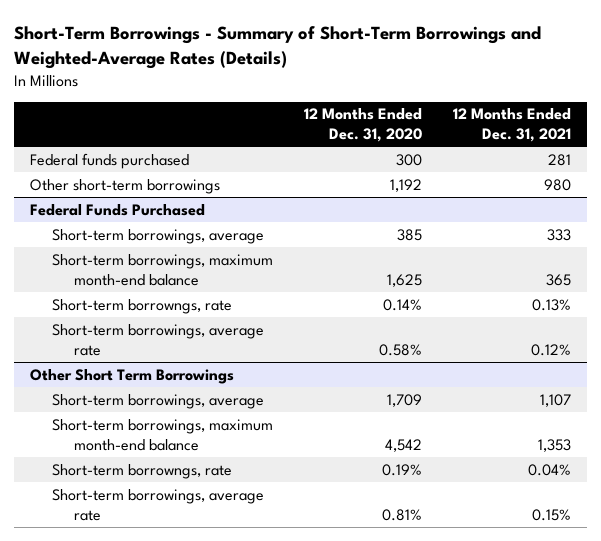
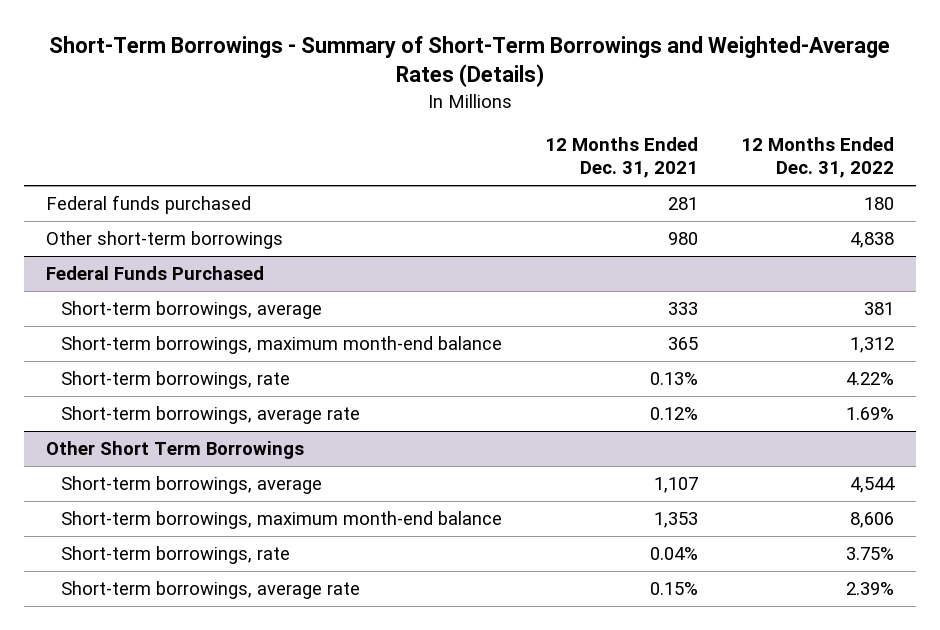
- | 12 Months Ended Dec. 31, 2020 | 12 Months Ended Dec. 31, 2021
+ | 12 Months Ended Dec. 31, 2021 | 12 Months Ended Dec. 31, 2022
@ Federal Funds Purchased
- Short-term borrowngs, rate | 0.14% | 0.13%
+ Short-term borrowings, rate | 0.13% | 4.22%
@ Other Short Term Borrowings
- Short-term borrowngs, rate | 0.19% | 0.04%
+ Short-term borrowings, rate | 0.04% | 3.75%

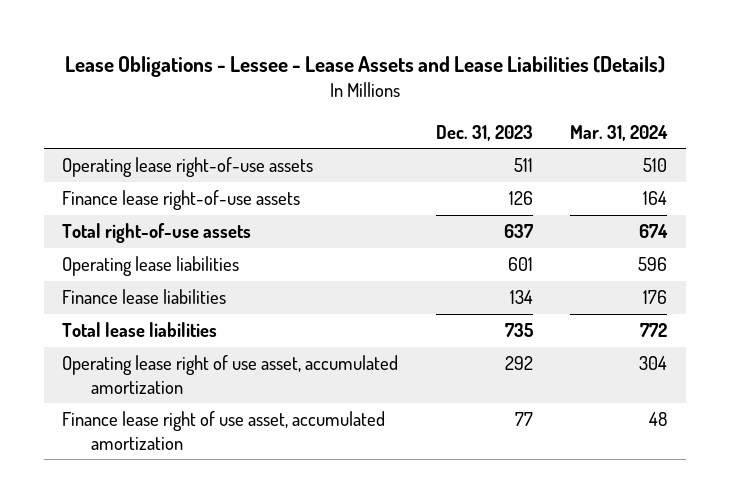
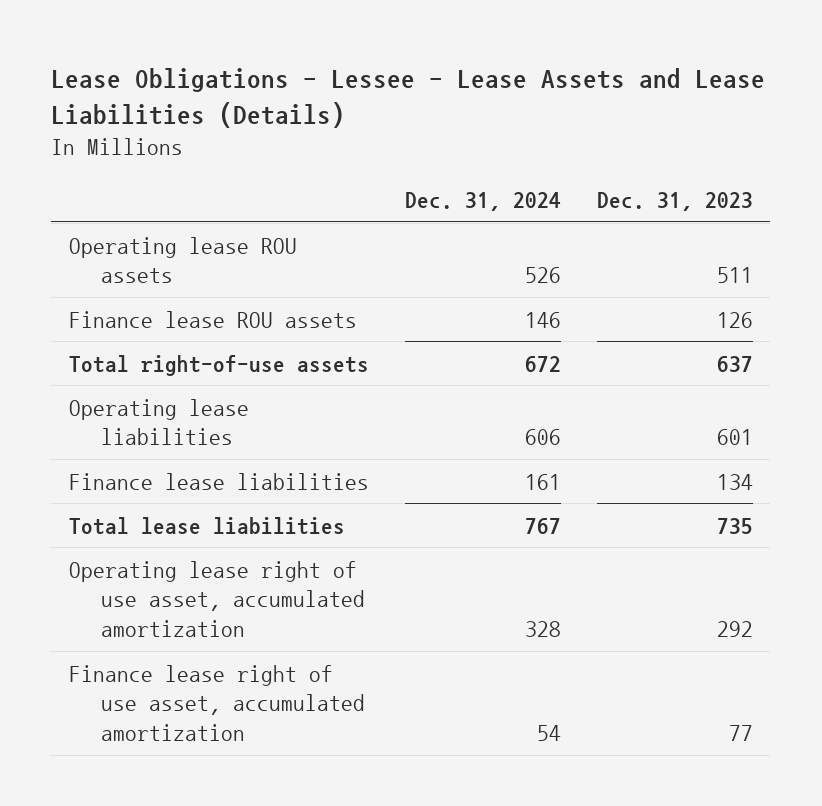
- | Dec. 31, 2023 | Mar. 31, 2024
+ | Dec. 31, 2024 | Dec. 31, 2023
- Operating lease right-of-use assets | 511 | 510
- Finance lease right-of-use assets | 126 | 164
+ Operating lease ROU assets | 526 | 511
+ Finance lease ROU assets | 146 | 126

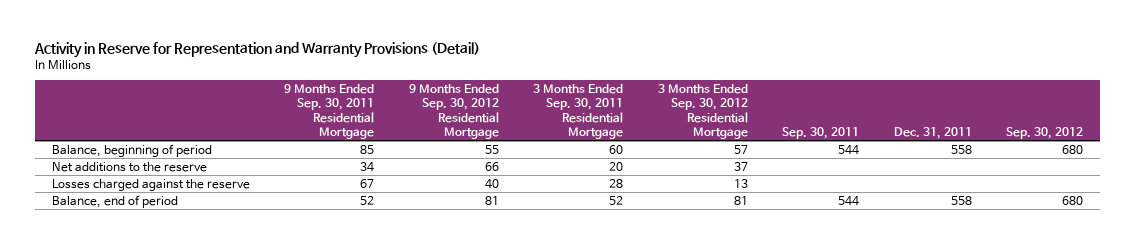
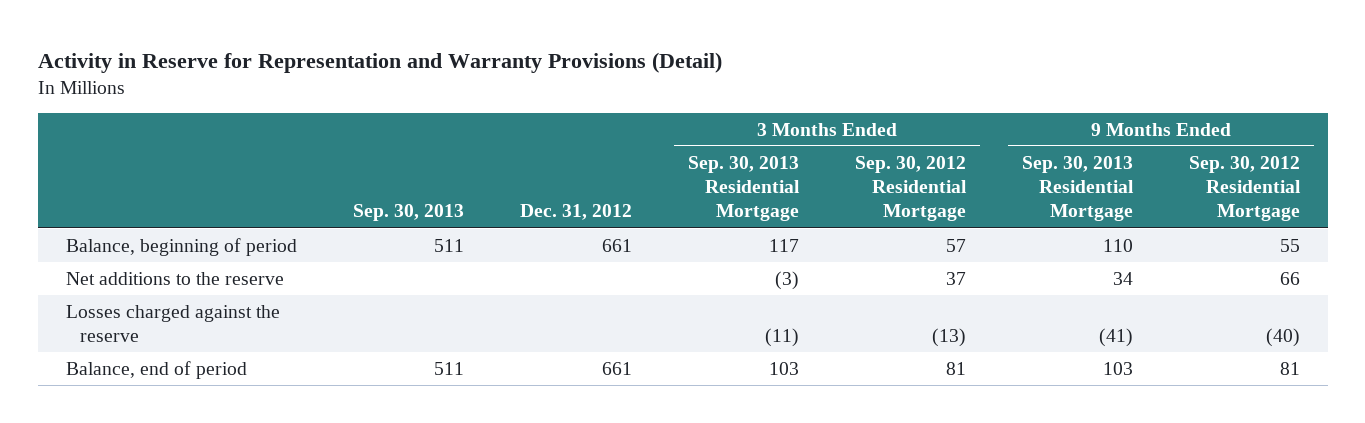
- | 9 Months Ended Sep. 30, 2011 Residential Mortgage | 9 Months Ended Sep. 30, 2012 Residential Mortgage | 3 Months Ended Sep. 30, 2011 Residential Mortgage | 3 Months Ended Sep. 30, 2012 Residential Mortgage | Sep. 30, 2011 | Dec. 31, 2011 | Sep. 30, 2012
+ | Sep. 30, 2013 | Dec. 31, 2012 | 3 Months Ended Sep. 30, 2013 Residential Mortgage | 3 Months Ended Sep. 30, 2012 Residential Mortgage | 9 Months Ended Sep. 30, 2013 Residential Mortgage | 9 Months Ended Sep. 30, 2012 Residential Mortgage
- Losses charged against the reserve | 67 | 40 | 28 | 13 | | |
+ Losses charged against the reserve | | | (11) | (13) | (41) | (40)

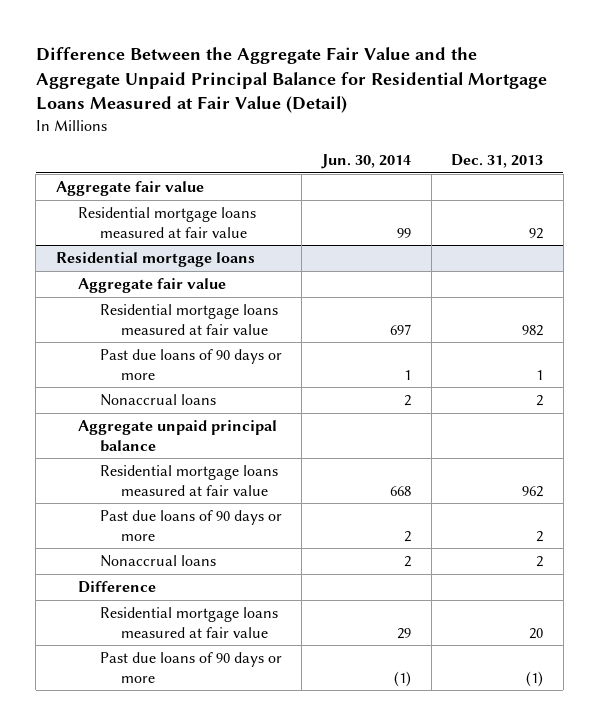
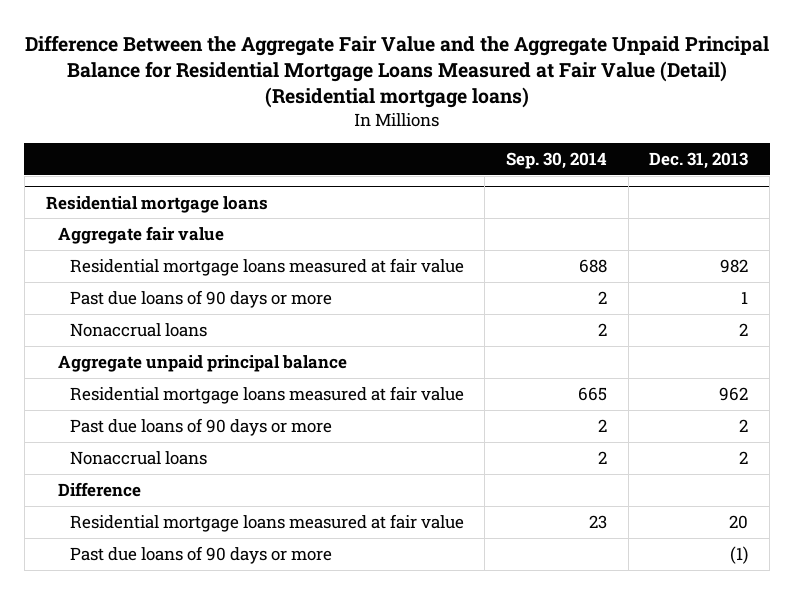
- Difference Between the Aggregate Fair Value and the Aggregate Unpaid Principal Balance for Residential Mortgage Loans Measured at Fair Value (Detail)
+ Difference Between the Aggregate Fair Value and the Aggregate Unpaid Principal Balance for Residential Mortgage Loans Measured at Fair Value (Detail) (Residential mortgage loans)
- | Jun. 30, 2014 | Dec. 31, 2013
+ | Sep. 30, 2014 | Dec. 31, 2013
- Aggregate fair value
- Residential mortgage loans measured at fair value | 99 | 92

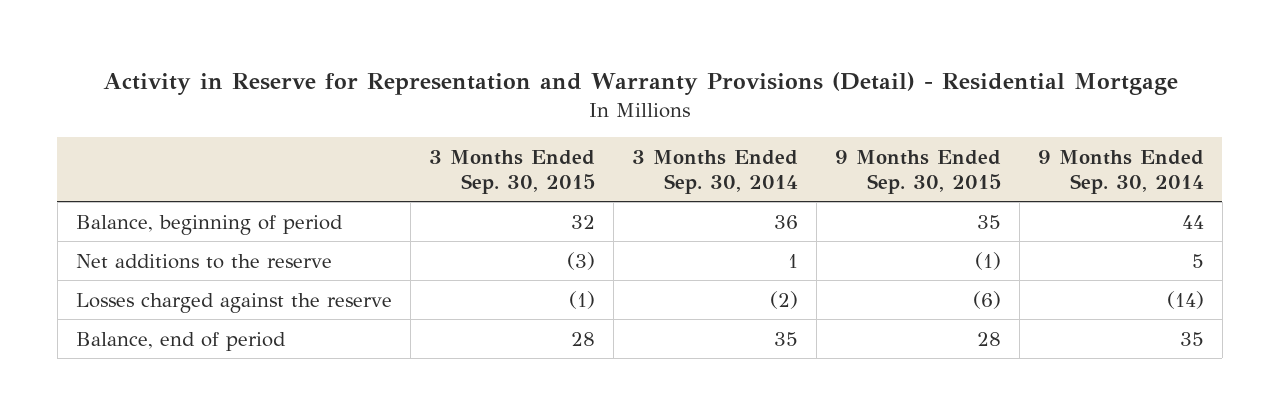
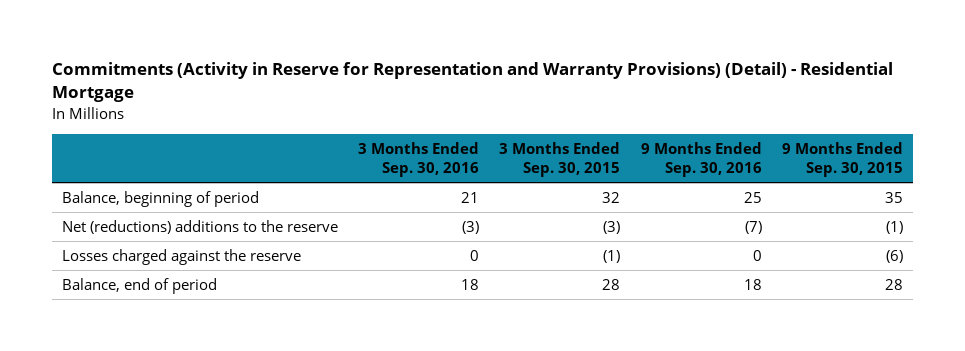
- Activity in Reserve for Representation and Warranty Provisions (Detail) - Residential Mortgage
+ Commitments (Activity in Reserve for Representation and Warranty Provisions) (Detail) - Residential Mortgage
- | 3 Months Ended Sep. 30, 2015 | 3 Months Ended Sep. 30, 2014 | 9 Months Ended Sep. 30, 2015 | 9 Months Ended Sep. 30, 2014
+ | 3 Months Ended Sep. 30, 2016 | 3 Months Ended Sep. 30, 2015 | 9 Months Ended Sep. 30, 2016 | 9 Months Ended Sep. 30, 2015
- Net additions to the reserve | (3) | 1 | (1) | 5
+ Net (reductions) additions to the reserve | (3) | (3) | (7) | (1)

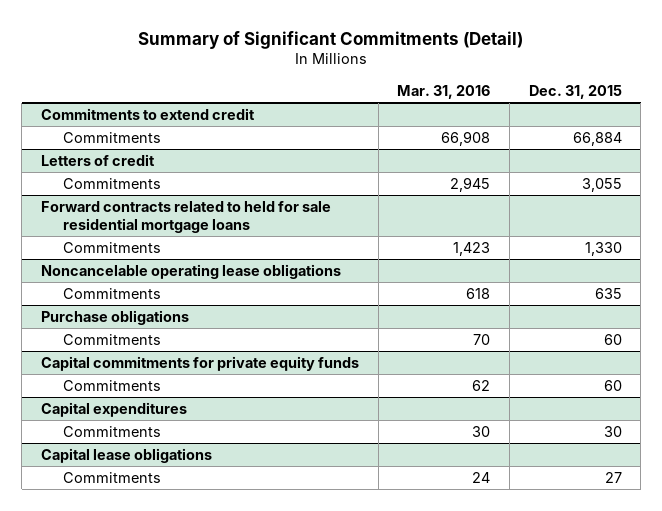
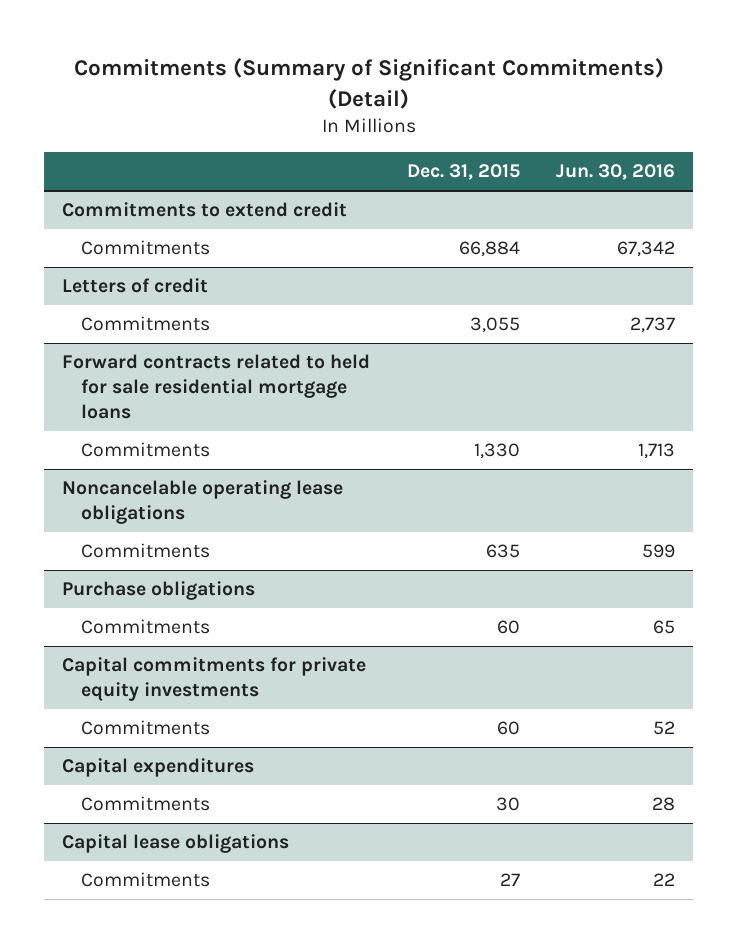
- Summary of Significant Commitments (Detail)
+ Commitments (Summary of Significant Commitments) (Detail)
- | Mar. 31, 2016 | Dec. 31, 2015
+ | Dec. 31, 2015 | Jun. 30, 2016
- Capital commitments for private equity funds
+ Capital commitments for private equity investments

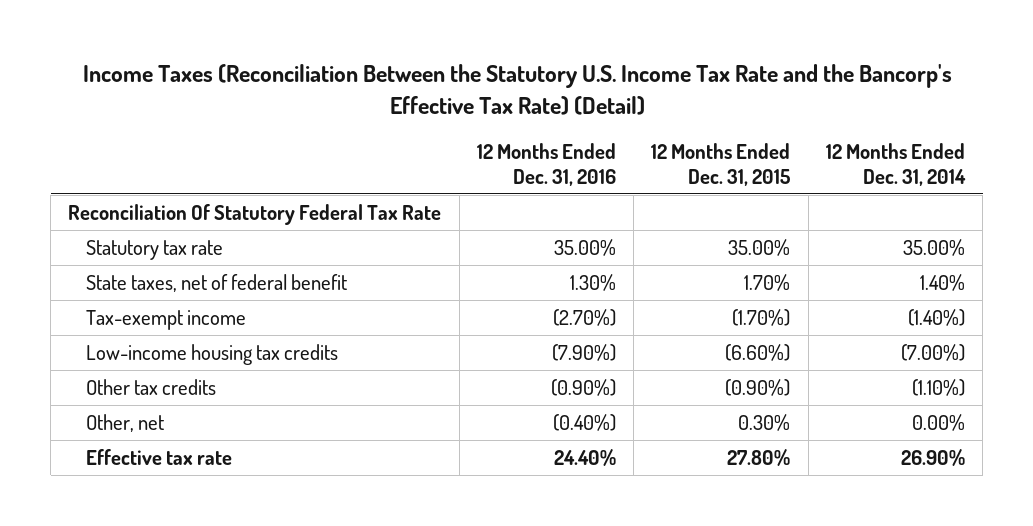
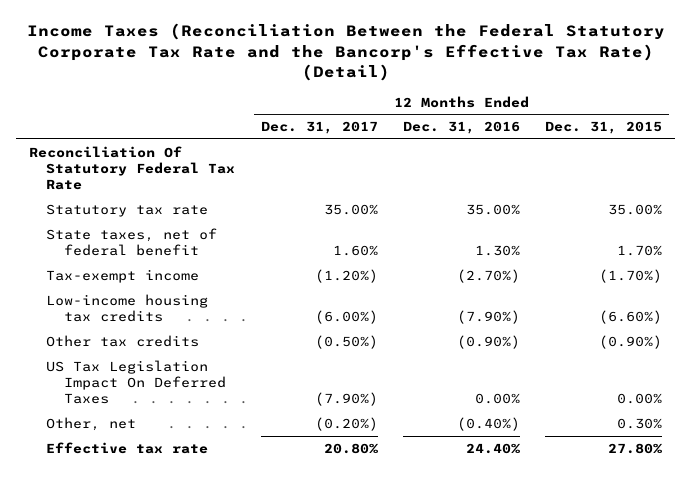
- Income Taxes (Reconciliation Between the Statutory U.S. Income Tax Rate and the Bancorp's Effective Tax Rate) (Detail)
+ Income Taxes (Reconciliation Between the Federal Statutory Corporate Tax Rate and the Bancorp's Effective Tax Rate) (Detail)
- | 12 Months Ended Dec. 31, 2016 | 12 Months Ended Dec. 31, 2015 | 12 Months Ended Dec. 31, 2014
+ | 12 Months Ended Dec. 31, 2017 | 12 Months Ended Dec. 31, 2016 | 12 Months Ended Dec. 31, 2015
+ US Tax Legislation Impact On Deferred Taxes | (7.90%) | 0.00% | 0.00%

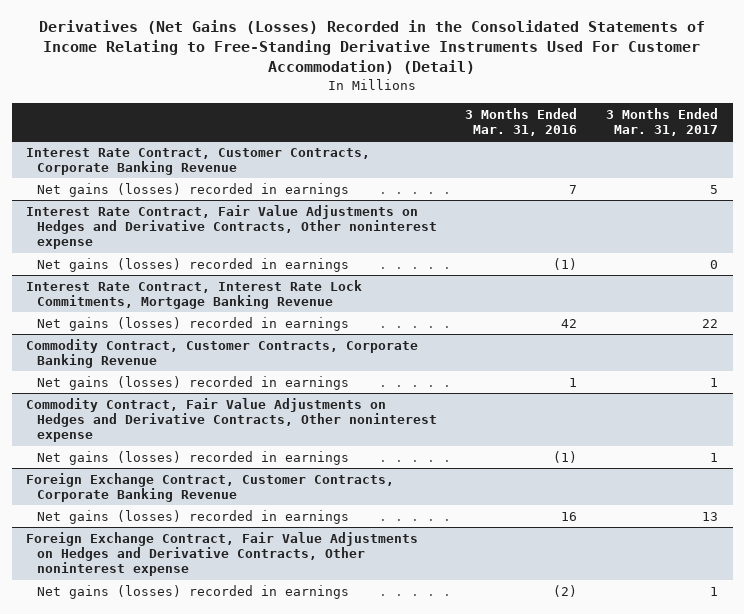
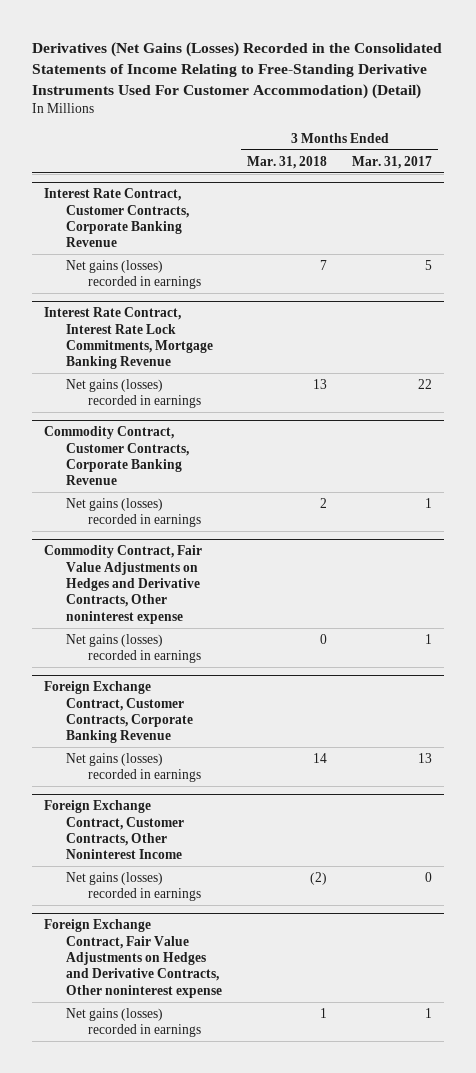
- | 3 Months Ended Mar. 31, 2016 | 3 Months Ended Mar. 31, 2017
+ | 3 Months Ended Mar. 31, 2018 | 3 Months Ended Mar. 31, 2017
- Interest Rate Contract, Fair Value Adjustments on Hedges and Derivative Contracts, Other noninterest expense
- Net gains (losses) recorded in earnings | (1) | 0
+ Foreign Exchange Contract, Customer Contracts, Other Noninterest Income
+ Net gains (losses) recorded in earnings | (2) | 0

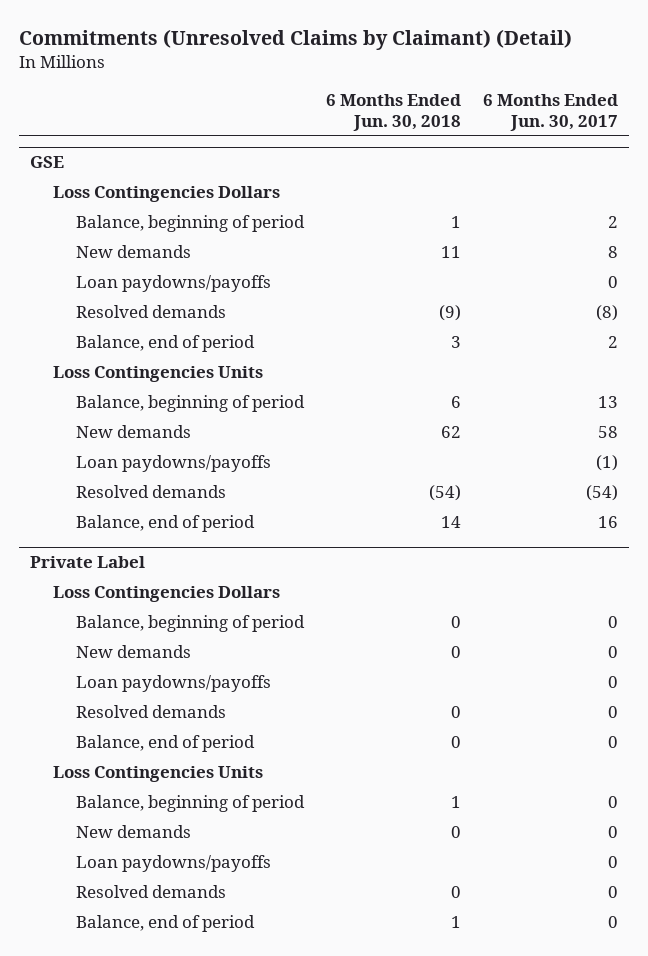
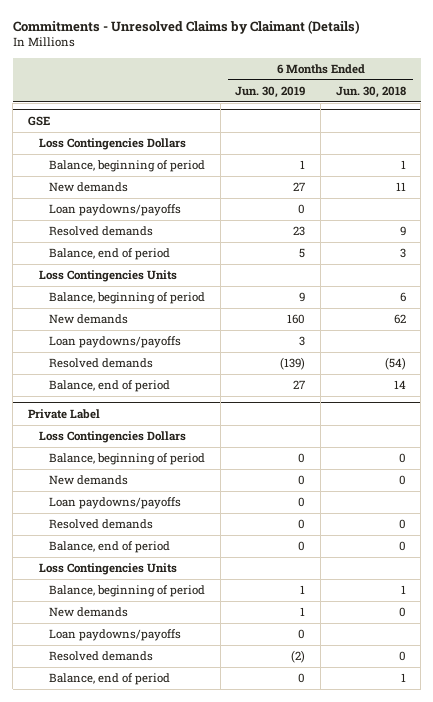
- Commitments (Unresolved Claims by Claimant) (Detail)
+ Commitments - Unresolved Claims by Claimant (Details)
- | 6 Months Ended Jun. 30, 2018 | 6 Months Ended Jun. 30, 2017
+ | 6 Months Ended Jun. 30, 2019 | 6 Months Ended Jun. 30, 2018
@ GSE
- Resolved demands | (9) | (8)
+ Resolved demands | 23 | 9

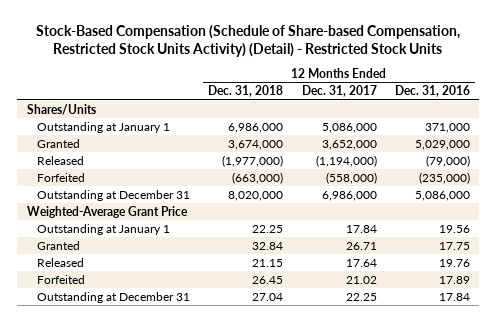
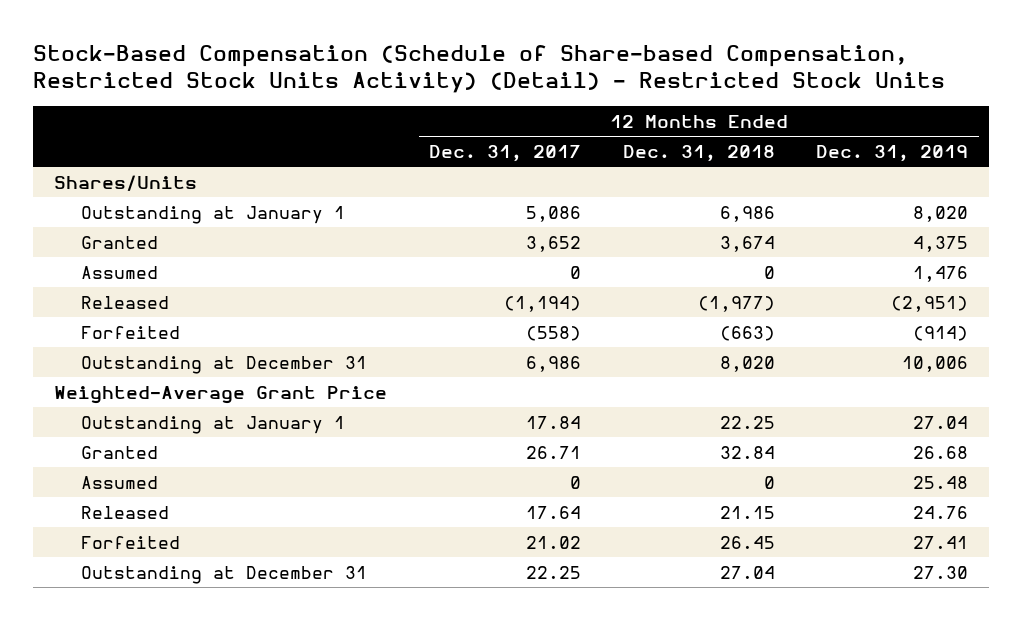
- | 12 Months Ended Dec. 31, 2018 | 12 Months Ended Dec. 31, 2017 | 12 Months Ended Dec. 31, 2016
+ | 12 Months Ended Dec. 31, 2017 | 12 Months Ended Dec. 31, 2018 | 12 Months Ended Dec. 31, 2019
- Outstanding at January 1 | 6,986,000 | 5,086,000 | 371,000
- Granted | 3,674,000 | 3,652,000 | 5,029,000
- Released | (1,977,000) | (1,194,000) | (79,000)
- Forfeited | (663,000) | (558,000) | (235,000)
- Outstanding at December 31 | 8,020,000 | 6,986,000 | 5,086,000
+ Outstanding at January 1 | 5,086 | 6,986 | 8,020
+ Granted | 3,652 | 3,674 | 4,375
+ Assumed | 0 | 0 | 1,476
+ Released | (1,194) | (1,977) | (2,951)
+ Forfeited | (558) | (663) | (914)
+ Outstanding at December 31 | 6,986 | 8,020 | 10,006
+ Assumed | 0 | 0 | 25.48

